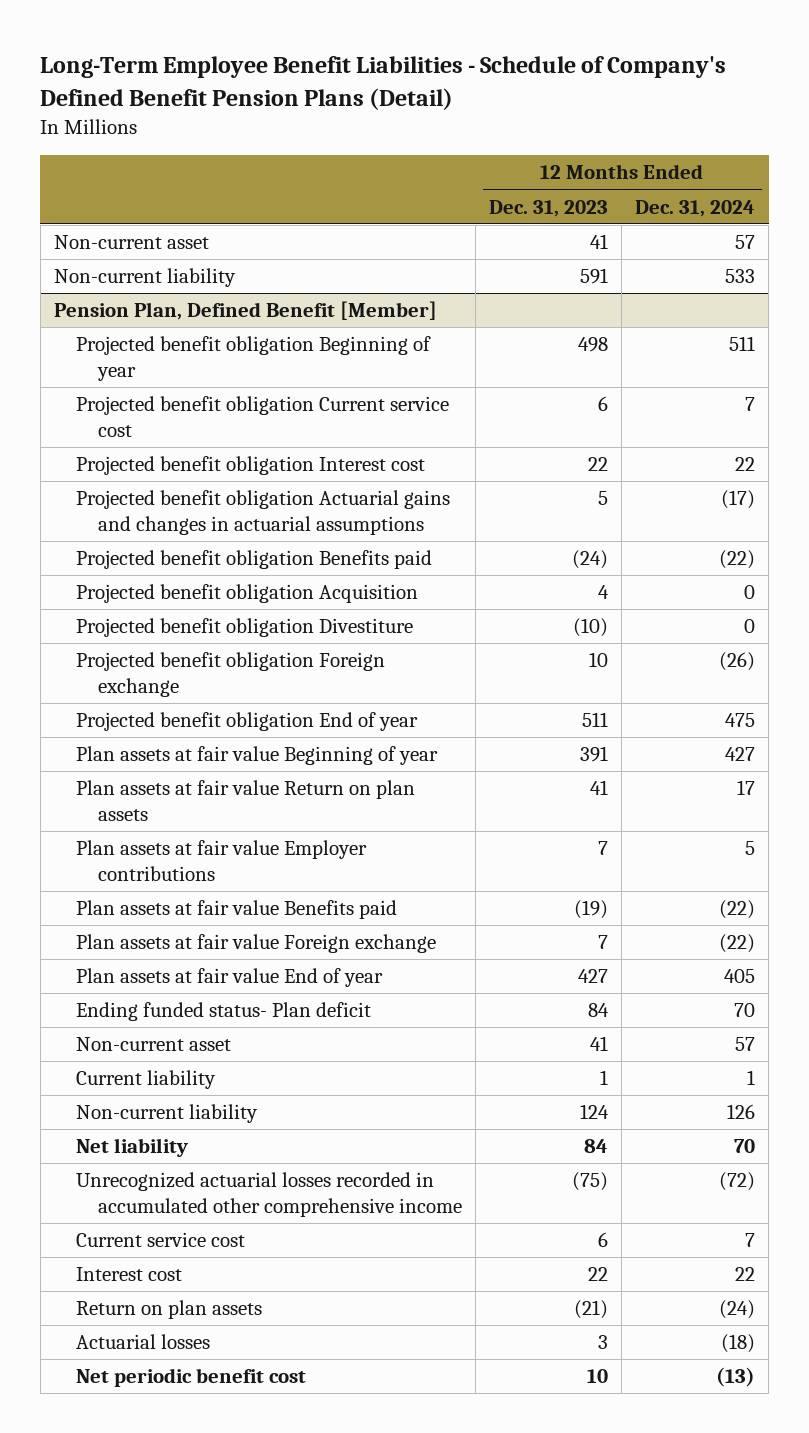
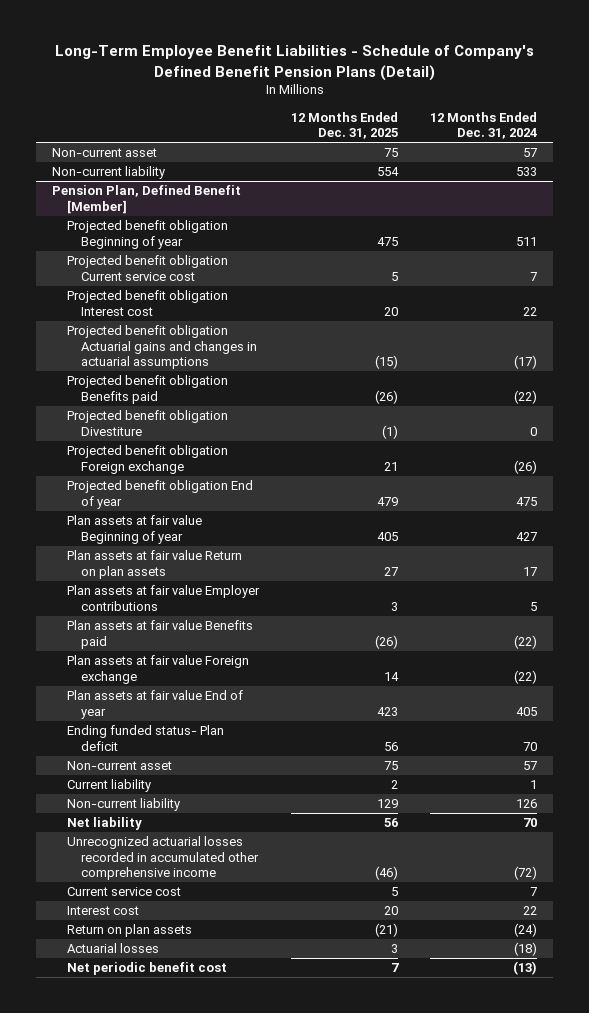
- | 12 Months Ended Dec. 31, 2023 | 12 Months Ended Dec. 31, 2024
+ | 12 Months Ended Dec. 31, 2025 | 12 Months Ended Dec. 31, 2024
@ Pension Plan, Defined Benefit [Member]
- Projected benefit obligation Acquisition | 4 | 0

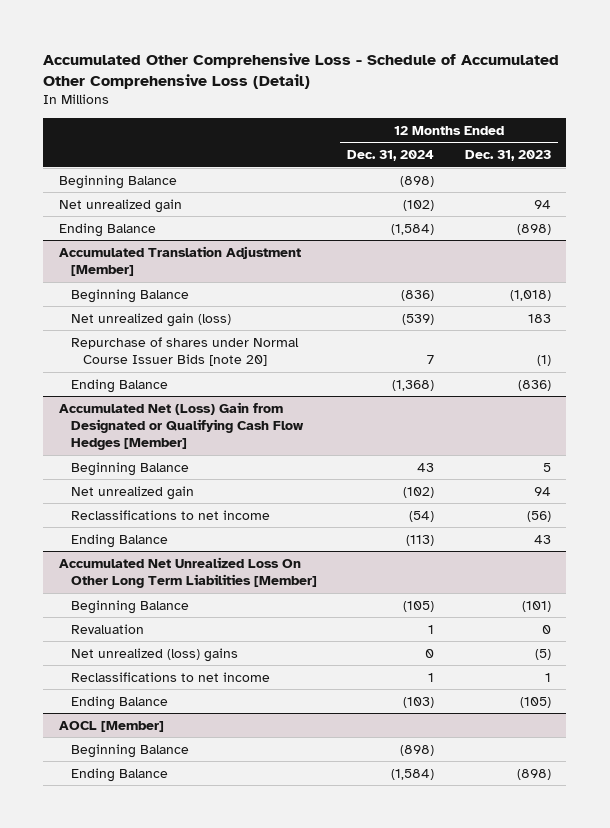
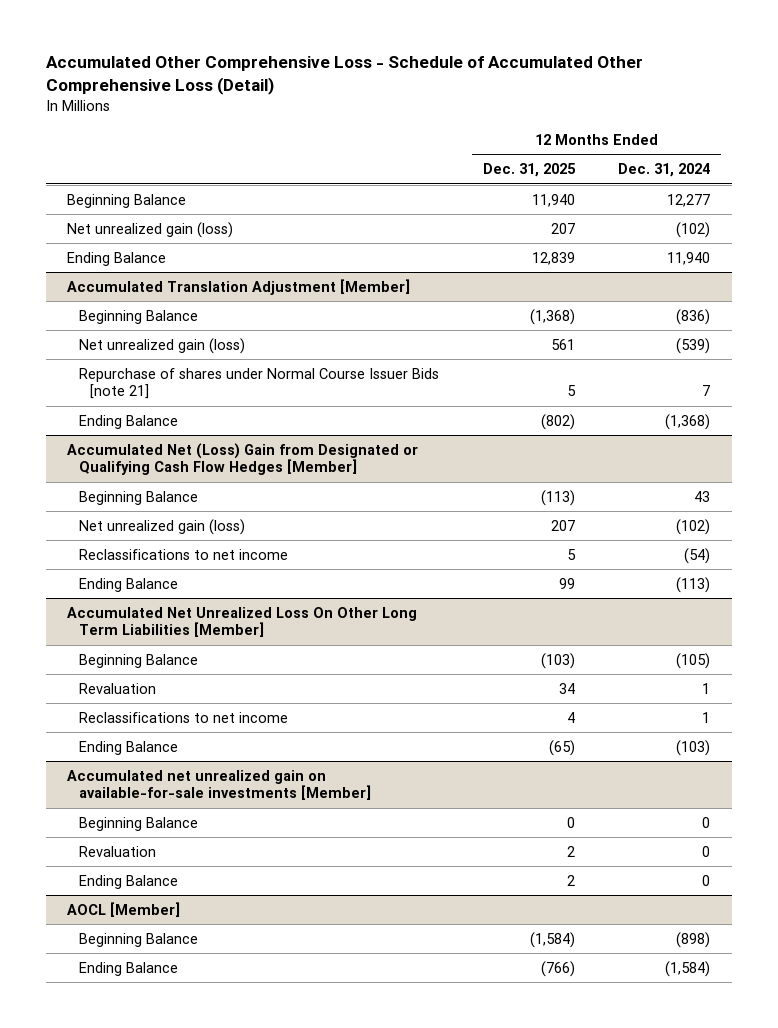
- | 12 Months Ended Dec. 31, 2024 | 12 Months Ended Dec. 31, 2023
+ | 12 Months Ended Dec. 31, 2025 | 12 Months Ended Dec. 31, 2024
- Beginning Balance | (898) |
- Net unrealized gain | (102) | 94
- Ending Balance | (1,584) | (898)
+ Beginning Balance | 11,940 | 12,277
+ Net unrealized gain (loss) | 207 | (102)
+ Ending Balance | 12,839 | 11,940
@ Accumulated Translation Adjustment [Member]
- Repurchase of shares under Normal Course Issuer Bids [note 20] | 7 | (1)
+ Repurchase of shares under Normal Course Issuer Bids [note 21] | 5 | 7
@ Accumulated Net (Loss) Gain from Designated or Qualifying Cash Flow Hedges [Member]
- Net unrealized gain | (102) | 94
+ Net unrealized gain (loss) | 207 | (102)
@ Accumulated Net Unrealized Loss On Other Long Term Liabilities [Member]
- Net unrealized (loss) gains | 0 | (5)
+ Accumulated net unrealized gain on available-for-sale investments [Member]
+ Beginning Balance | 0 | 0
+ Revaluation | 2 | 0
+ Ending Balance | 2 | 0

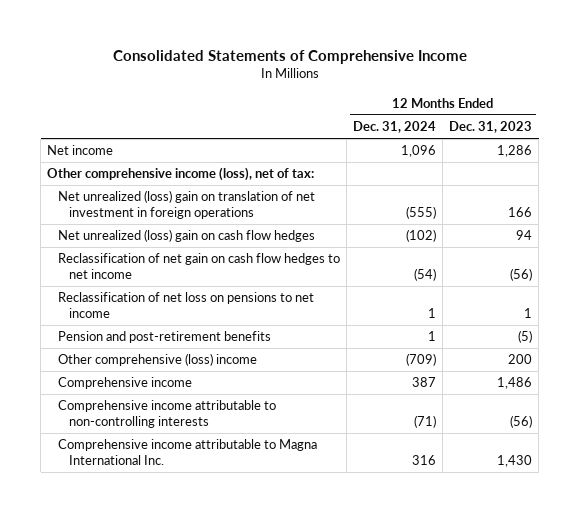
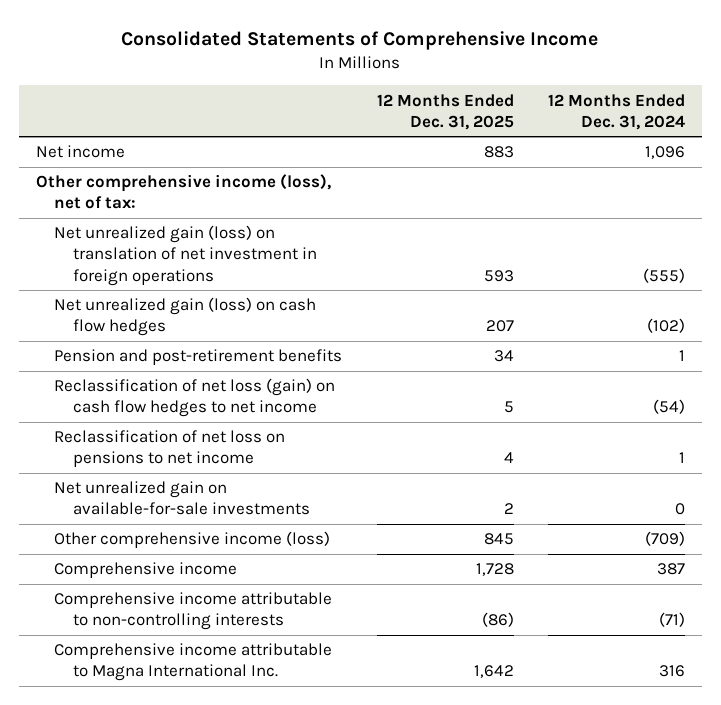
- | 12 Months Ended Dec. 31, 2024 | 12 Months Ended Dec. 31, 2023
+ | 12 Months Ended Dec. 31, 2025 | 12 Months Ended Dec. 31, 2024
- Net unrealized (loss) gain on translation of net investment in foreign operations | (555) | 166
- Net unrealized (loss) gain on cash flow hedges | (102) | 94
- Reclassification of net gain on cash flow hedges to net income | (54) | (56)
+ Net unrealized gain (loss) on translation of net investment in foreign operations | 593 | (555)
+ Net unrealized gain (loss) on cash flow hedges | 207 | (102)
- Other comprehensive (loss) income | (709) | 200
+ Reclassification of net loss (gain) on cash flow hedges to net income | 5 | (54)
moved down: Reclassification of net loss on pensions to net income | 4 | 1
+ Net unrealized gain on available-for-sale investments | 2 | 0
+ Other comprehensive income (loss) | 845 | (709)

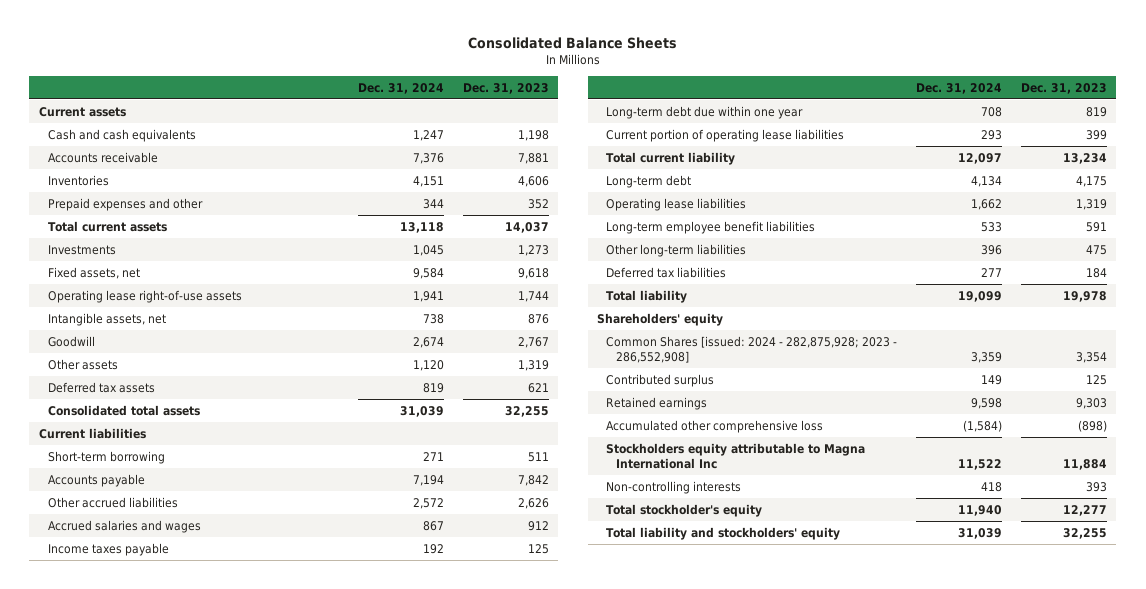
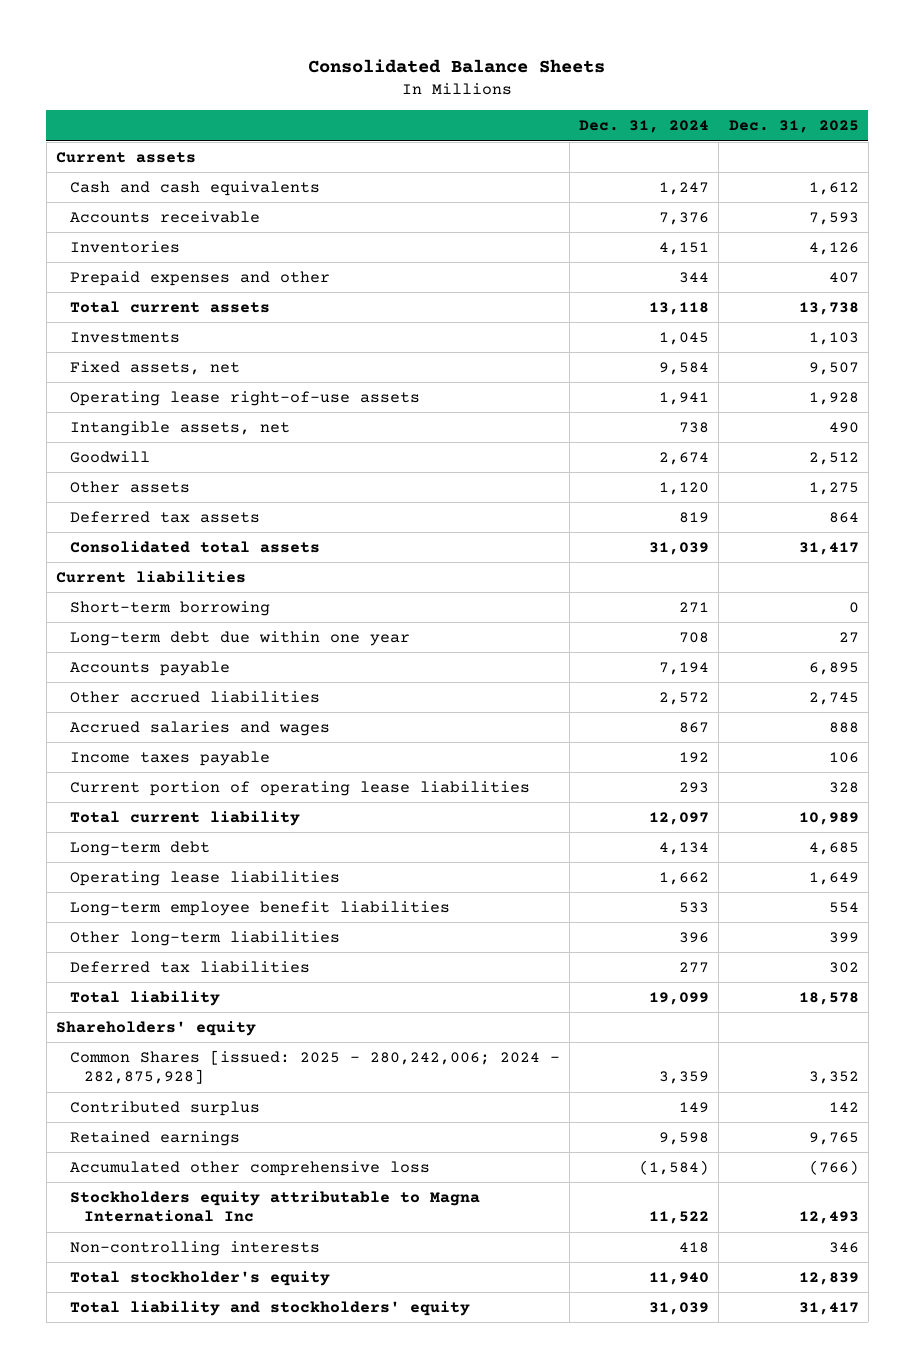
- | Dec. 31, 2024 | Dec. 31, 2023
+ | Dec. 31, 2024 | Dec. 31, 2025
moved up: Long-term debt due within one year | 708 | 27
- Common Shares [issued: 2024 - 282,875,928; 2023 - 286,552,908] | 3,359 | 3,354
+ Common Shares [issued: 2025 - 280,242,006; 2024 - 282,875,928] | 3,359 | 3,352

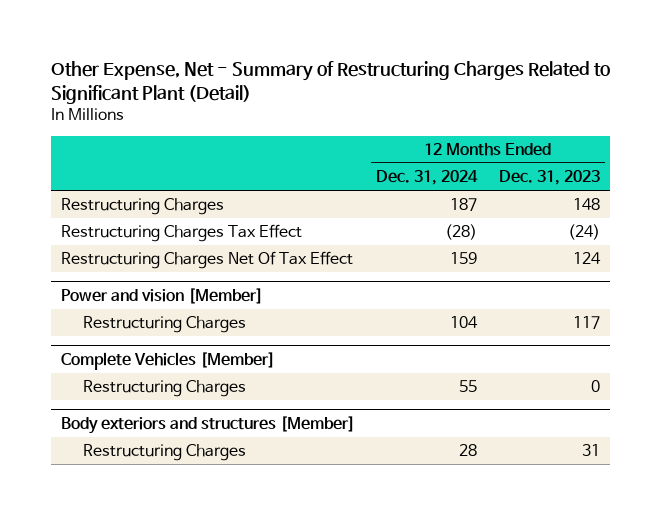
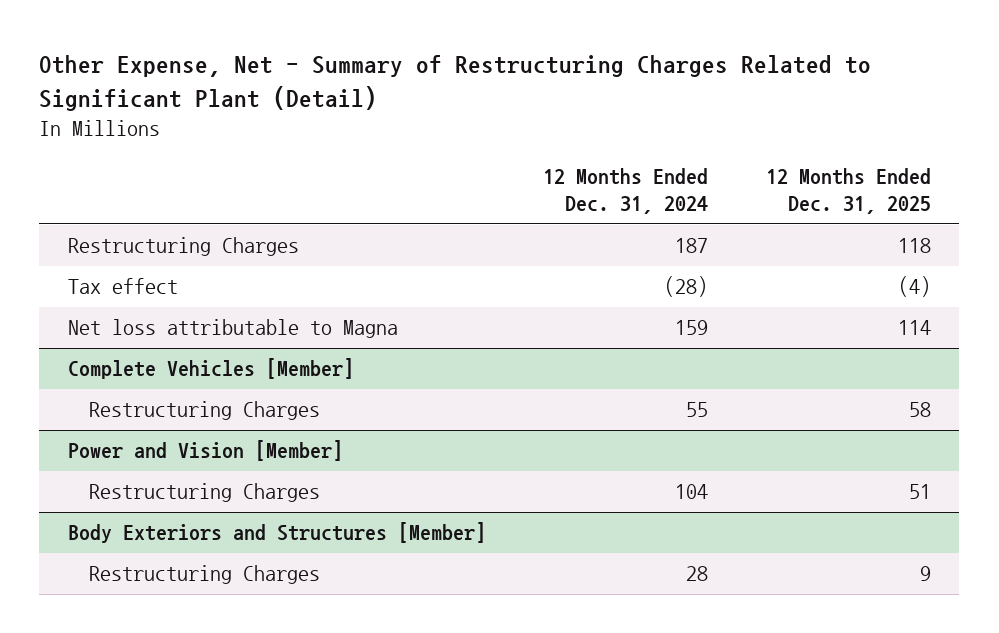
- | 12 Months Ended Dec. 31, 2024 | 12 Months Ended Dec. 31, 2023
+ | 12 Months Ended Dec. 31, 2024 | 12 Months Ended Dec. 31, 2025
- Restructuring Charges Tax Effect | (28) | (24)
- Restructuring Charges Net Of Tax Effect | 159 | 124
- Power and vision [Member]
- Restructuring Charges | 104 | 117
+ Tax effect | (28) | (4)
+ Net loss attributable to Magna | 159 | 114
- Body exteriors and structures [Member]
+ Power and Vision [Member]
+ Restructuring Charges | 104 | 51
+ Body Exteriors and Structures [Member]

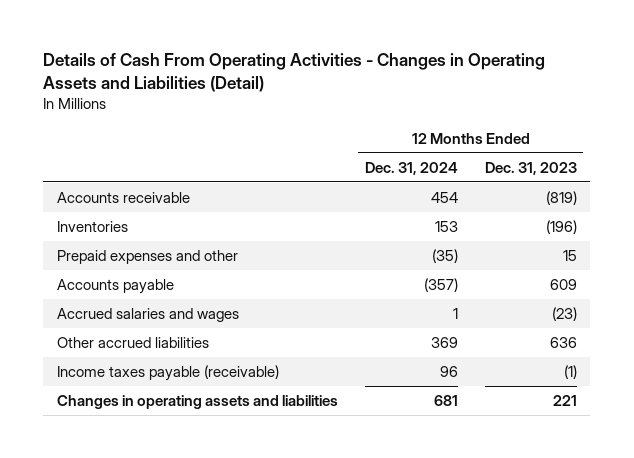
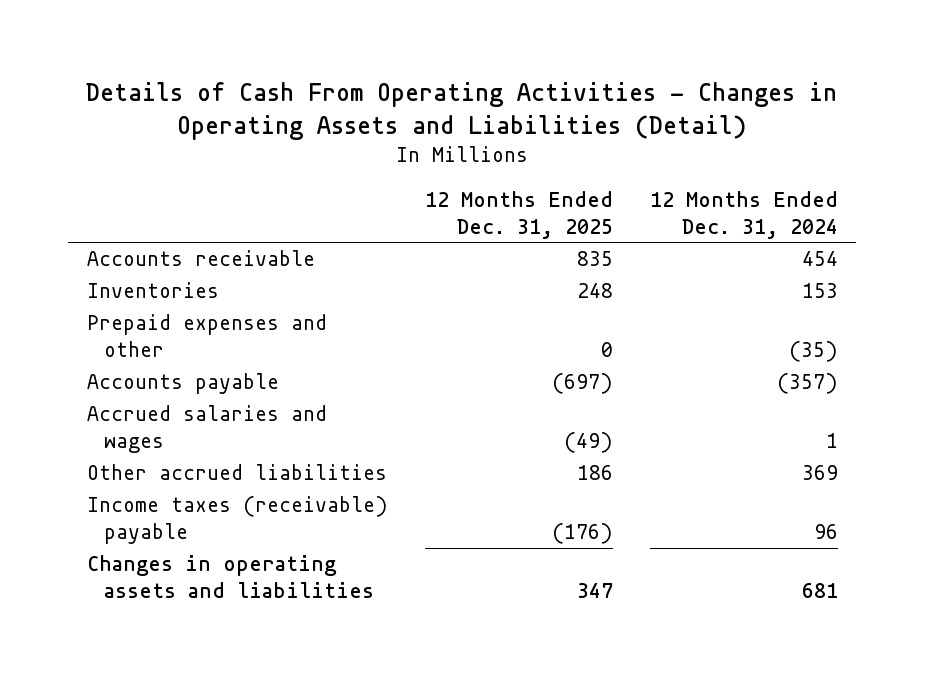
- | 12 Months Ended Dec. 31, 2024 | 12 Months Ended Dec. 31, 2023
+ | 12 Months Ended Dec. 31, 2025 | 12 Months Ended Dec. 31, 2024
- Income taxes payable (receivable) | 96 | (1)
+ Income taxes (receivable) payable | (176) | 96

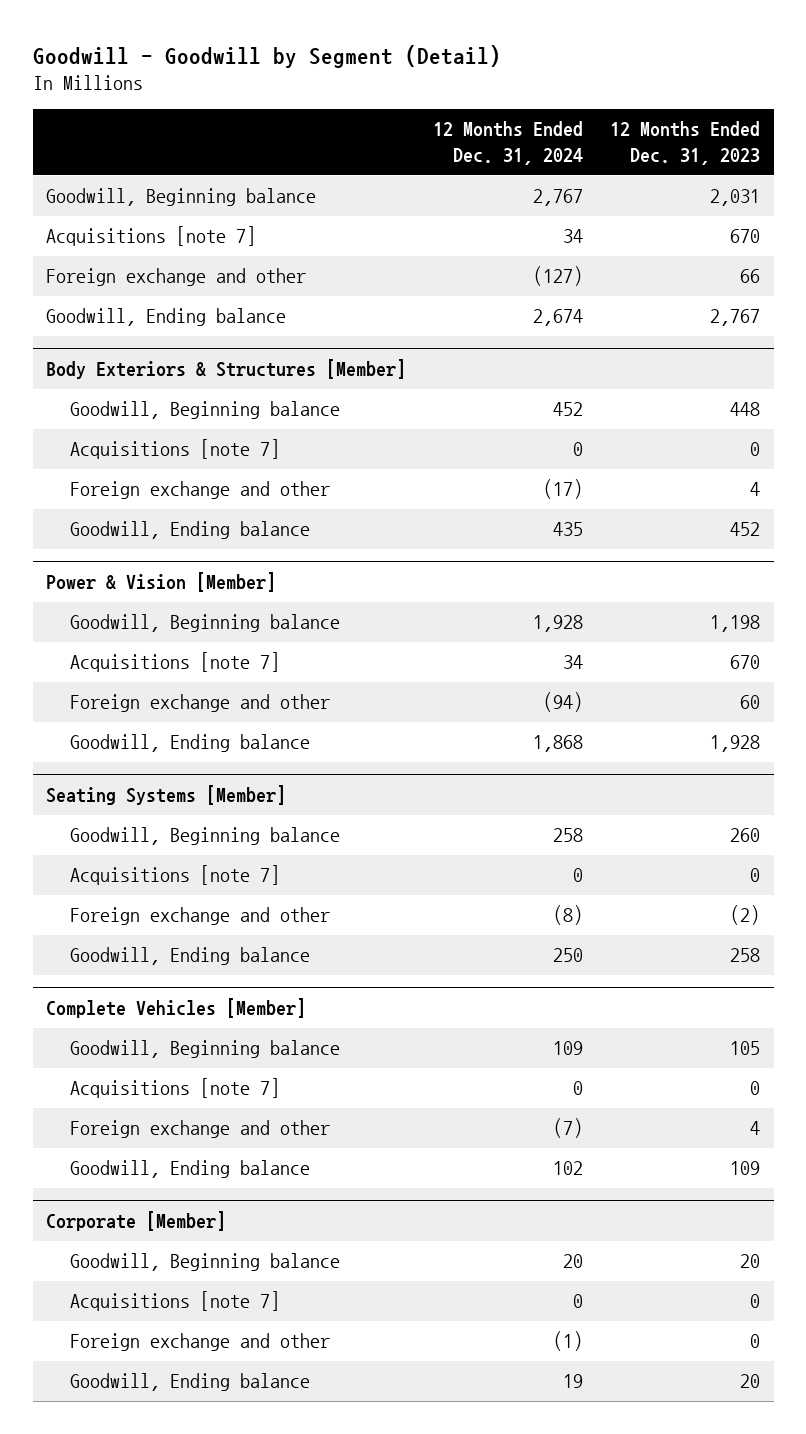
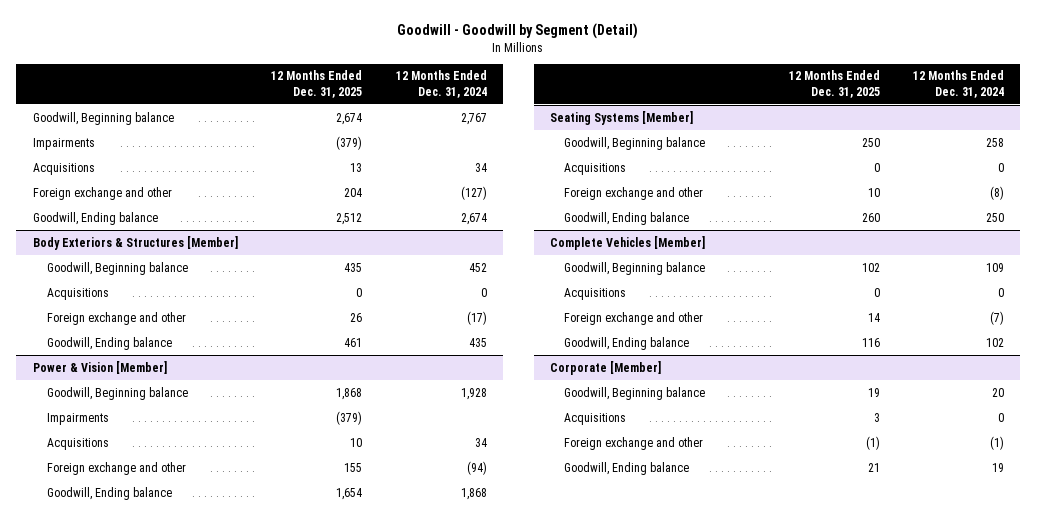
- | 12 Months Ended Dec. 31, 2024 | 12 Months Ended Dec. 31, 2023
+ | 12 Months Ended Dec. 31, 2025 | 12 Months Ended Dec. 31, 2024
- Acquisitions [note 7] | 34 | 670
+ Impairments | (379) |
+ Acquisitions | 13 | 34
@ Body Exteriors & Structures [Member]
- Acquisitions [note 7] | 0 | 0
+ Acquisitions | 0 | 0
@ Power & Vision [Member]
- Acquisitions [note 7] | 34 | 670
+ Impairments | (379) |
+ Acquisitions | 10 | 34
@ Seating Systems [Member]
- Acquisitions [note 7] | 0 | 0
+ Acquisitions | 0 | 0
@ Complete Vehicles [Member]
- Acquisitions [note 7] | 0 | 0
+ Acquisitions | 0 | 0
@ Corporate [Member]
- Acquisitions [note 7] | 0 | 0
+ Acquisitions | 3 | 0

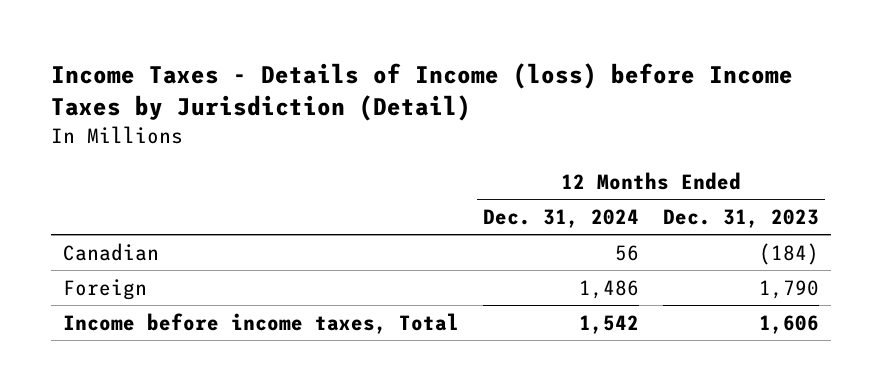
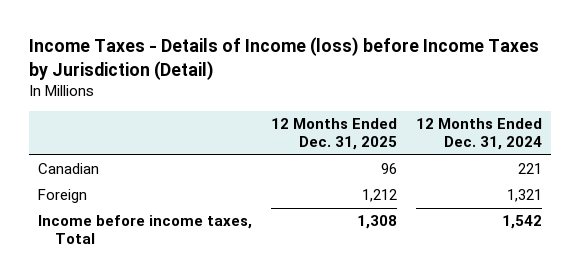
- | 12 Months Ended Dec. 31, 2024 | 12 Months Ended Dec. 31, 2023
+ | 12 Months Ended Dec. 31, 2025 | 12 Months Ended Dec. 31, 2024
- Canadian | 56 | (184)
- Foreign | 1,486 | 1,790
+ Canadian | 96 | 221
+ Foreign | 1,212 | 1,321

